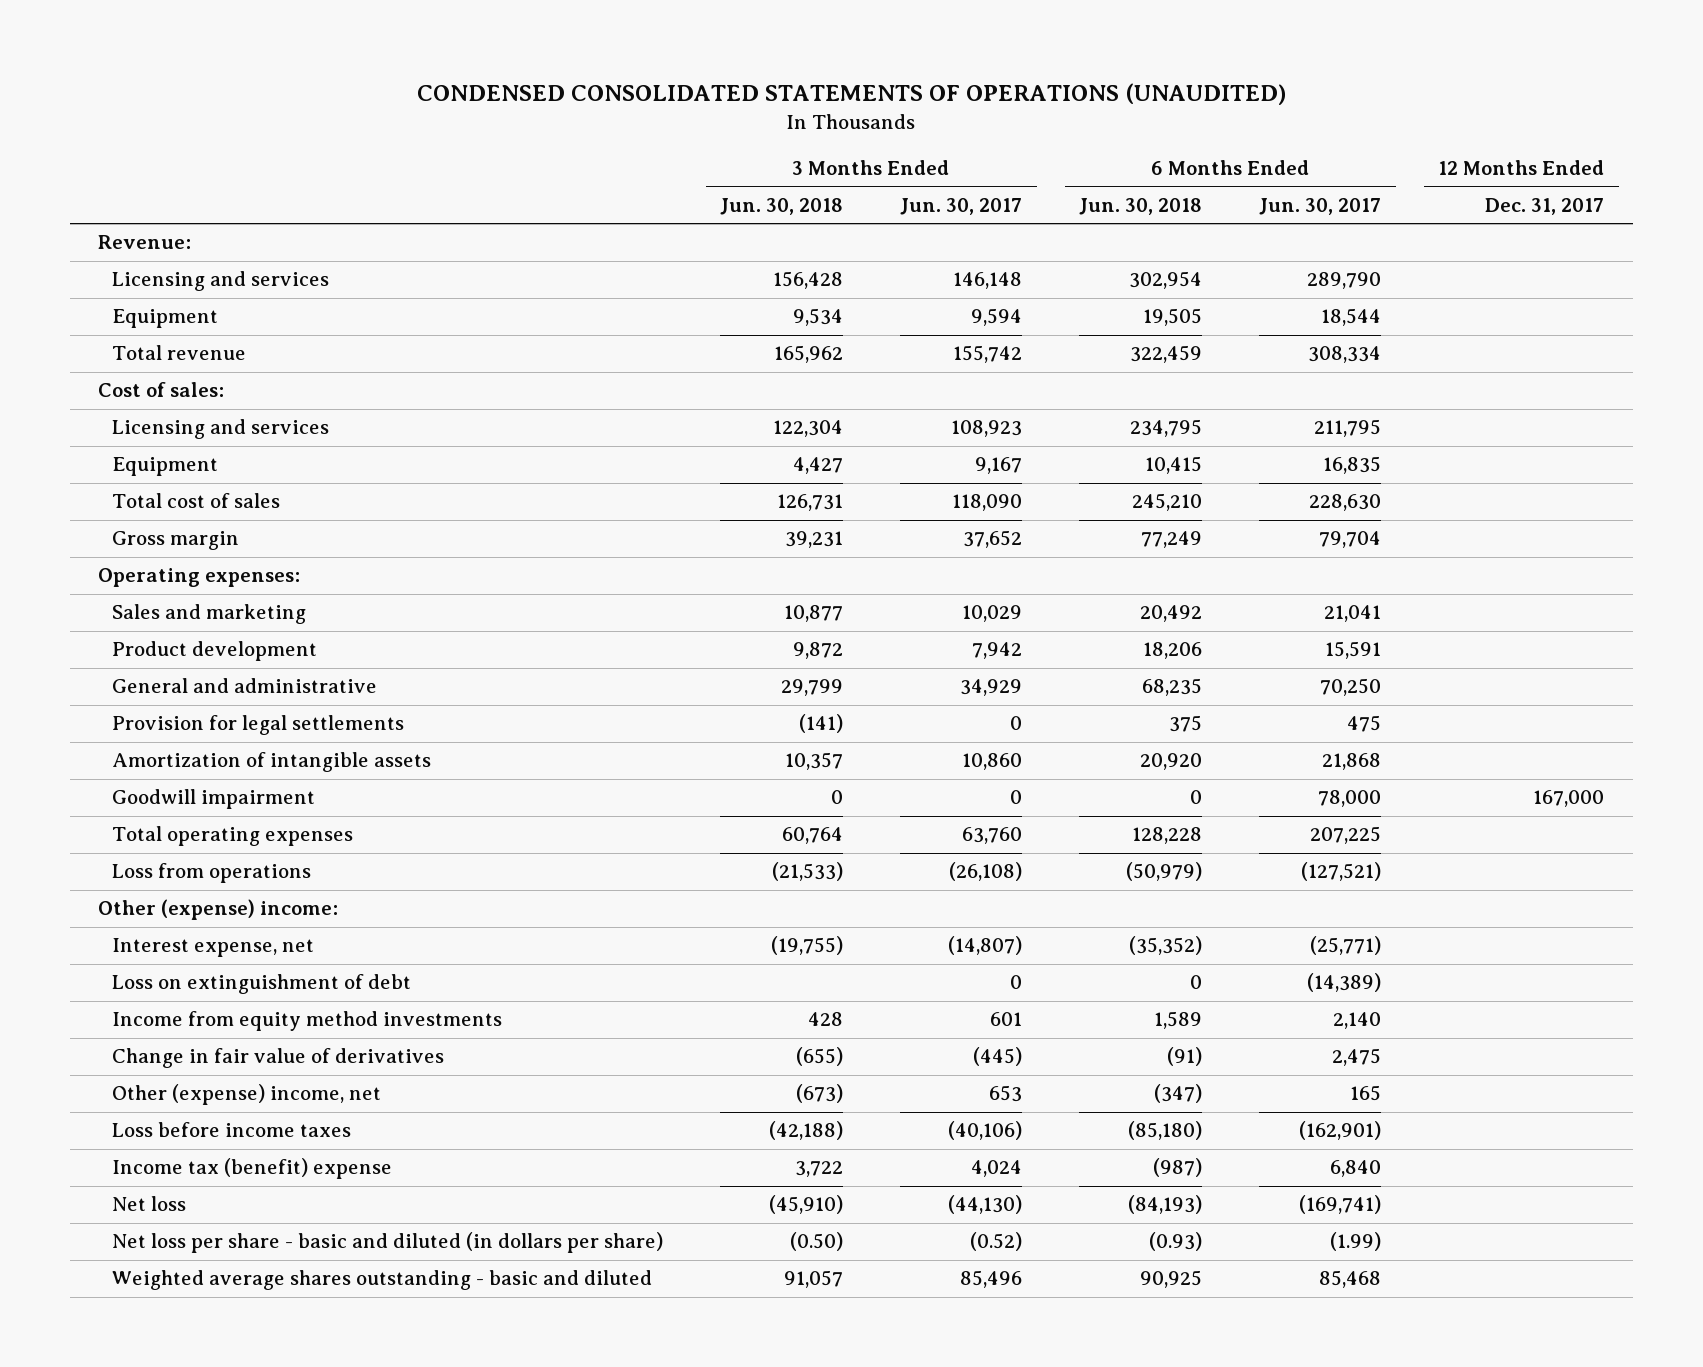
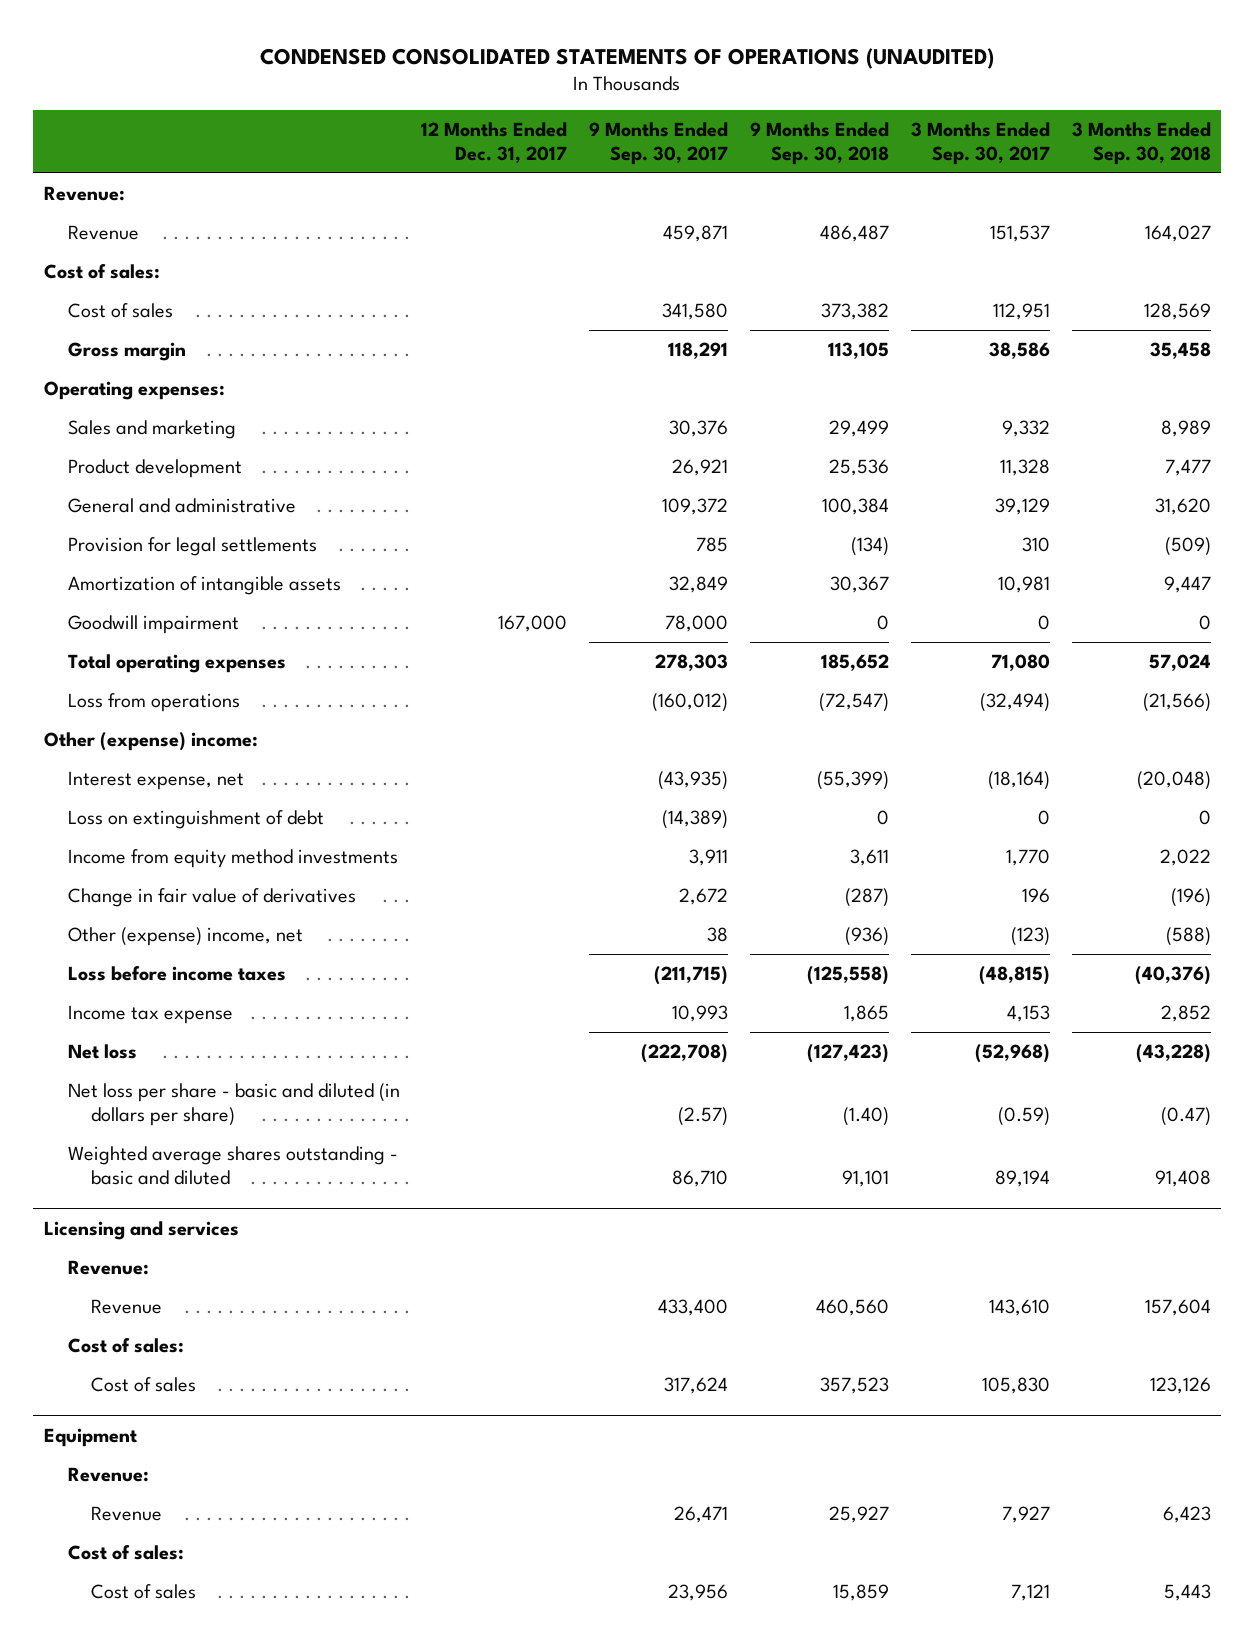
- | 3 Months Ended Jun. 30, 2018 | 3 Months Ended Jun. 30, 2017 | 6 Months Ended Jun. 30, 2018 | 6 Months Ended Jun. 30, 2017 | 12 Months Ended Dec. 31, 2017
+ | 12 Months Ended Dec. 31, 2017 | 9 Months Ended Sep. 30, 2017 | 9 Months Ended Sep. 30, 2018 | 3 Months Ended Sep. 30, 2017 | 3 Months Ended Sep. 30, 2018
- Licensing and services | 156,428 | 146,148 | 302,954 | 289,790 |
- Equipment | 9,534 | 9,594 | 19,505 | 18,544 |
- Total revenue | 165,962 | 155,742 | 322,459 | 308,334 |
+ Revenue | | 459,871 | 486,487 | 151,537 | 164,027
- Licensing and services | 122,304 | 108,923 | 234,795 | 211,795 |
- Equipment | 4,427 | 9,167 | 10,415 | 16,835 |
- Total cost of sales | 126,731 | 118,090 | 245,210 | 228,630 |
+ Cost of sales | | 341,580 | 373,382 | 112,951 | 128,569
- Income tax (benefit) expense | 3,722 | 4,024 | (987) | 6,840 |
+ Income tax expense | | 10,993 | 1,865 | 4,153 | 2,852
+ Licensing and services
+ Revenue:
+ Revenue | | 433,400 | 460,560 | 143,610 | 157,604
+ Cost of sales:
+ Cost of sales | | 317,624 | 357,523 | 105,830 | 123,126
+ Equipment
+ Revenue:
+ Revenue | | 26,471 | 25,927 | 7,927 | 6,423
+ Cost of sales:
+ Cost of sales | | 23,956 | 15,859 | 7,121 | 5,443

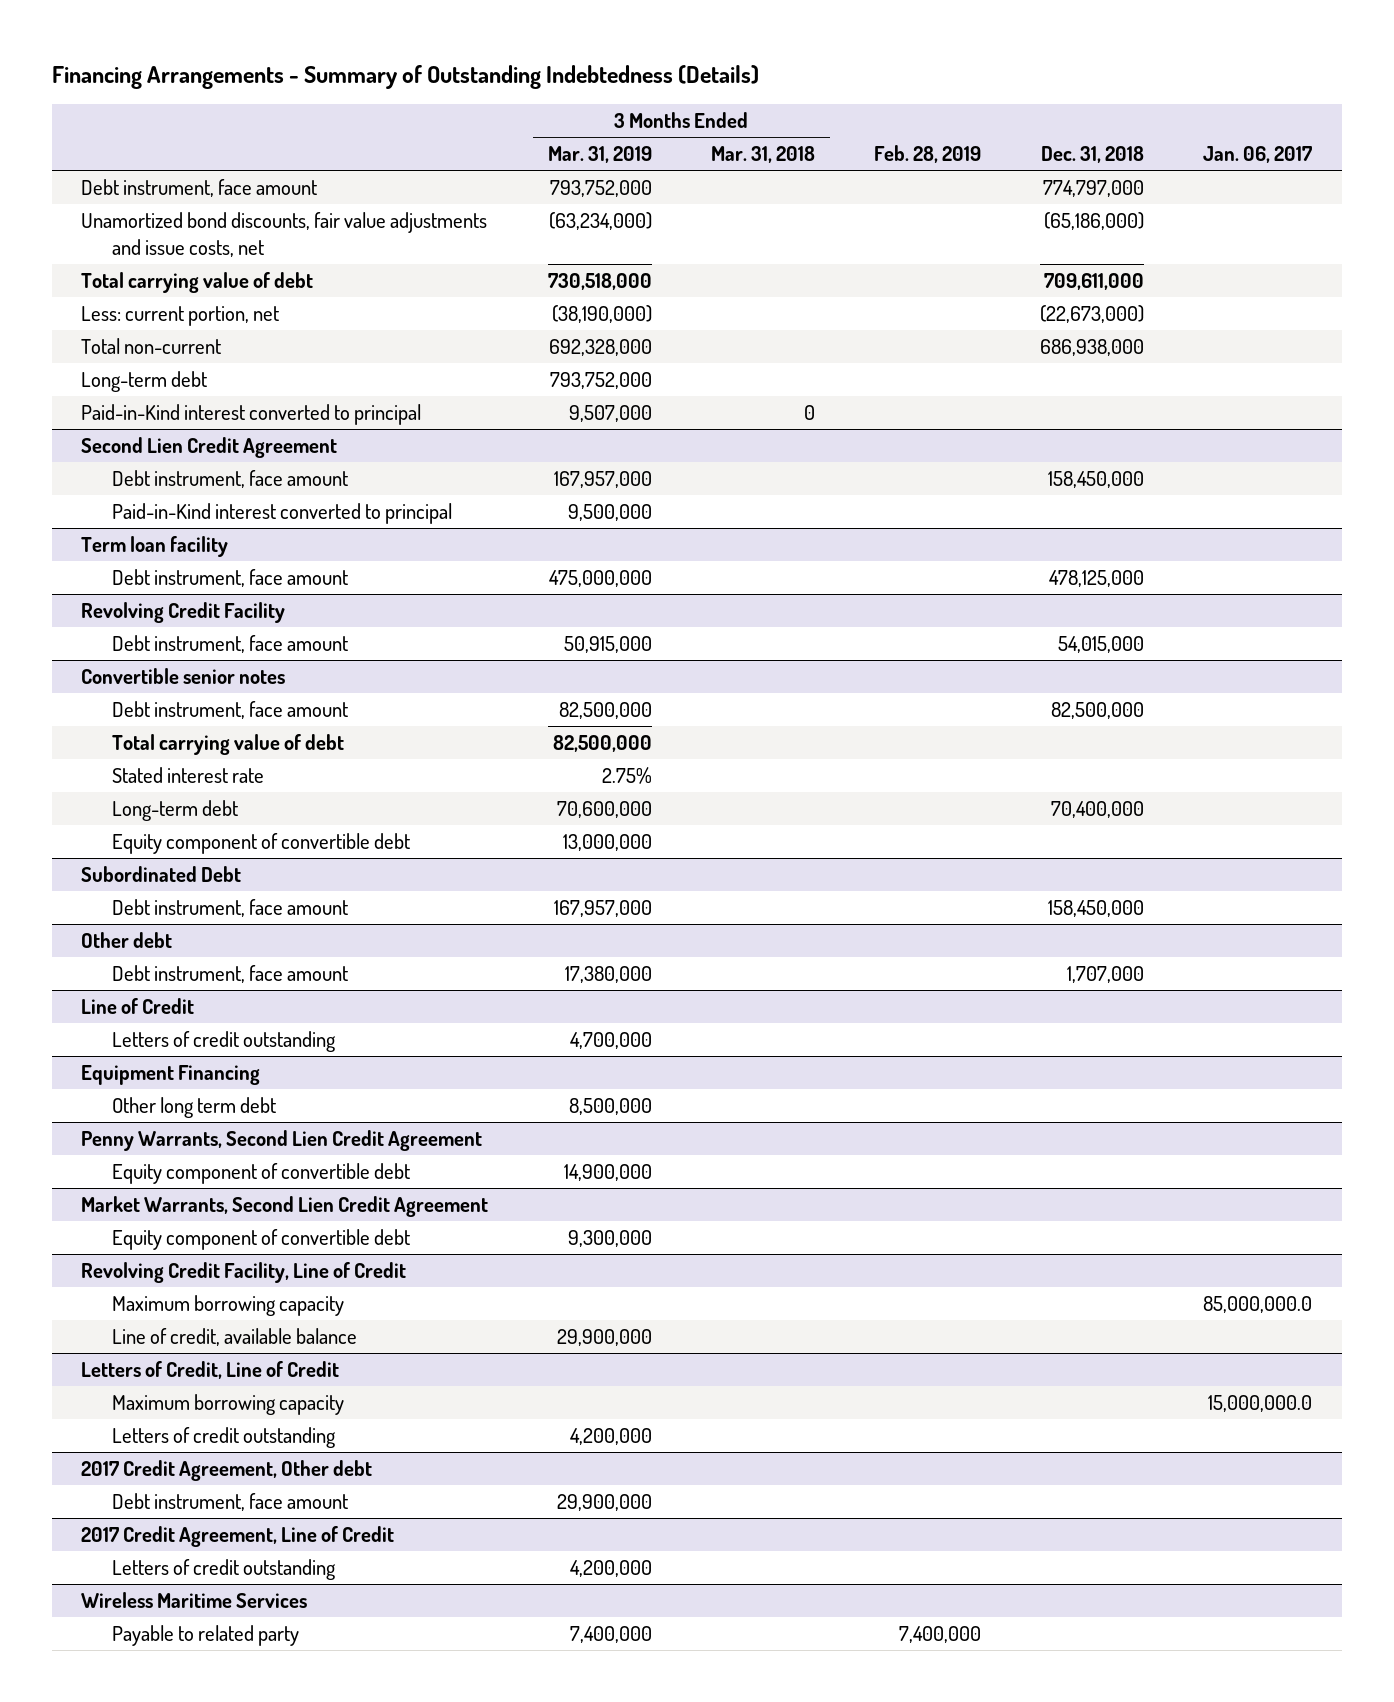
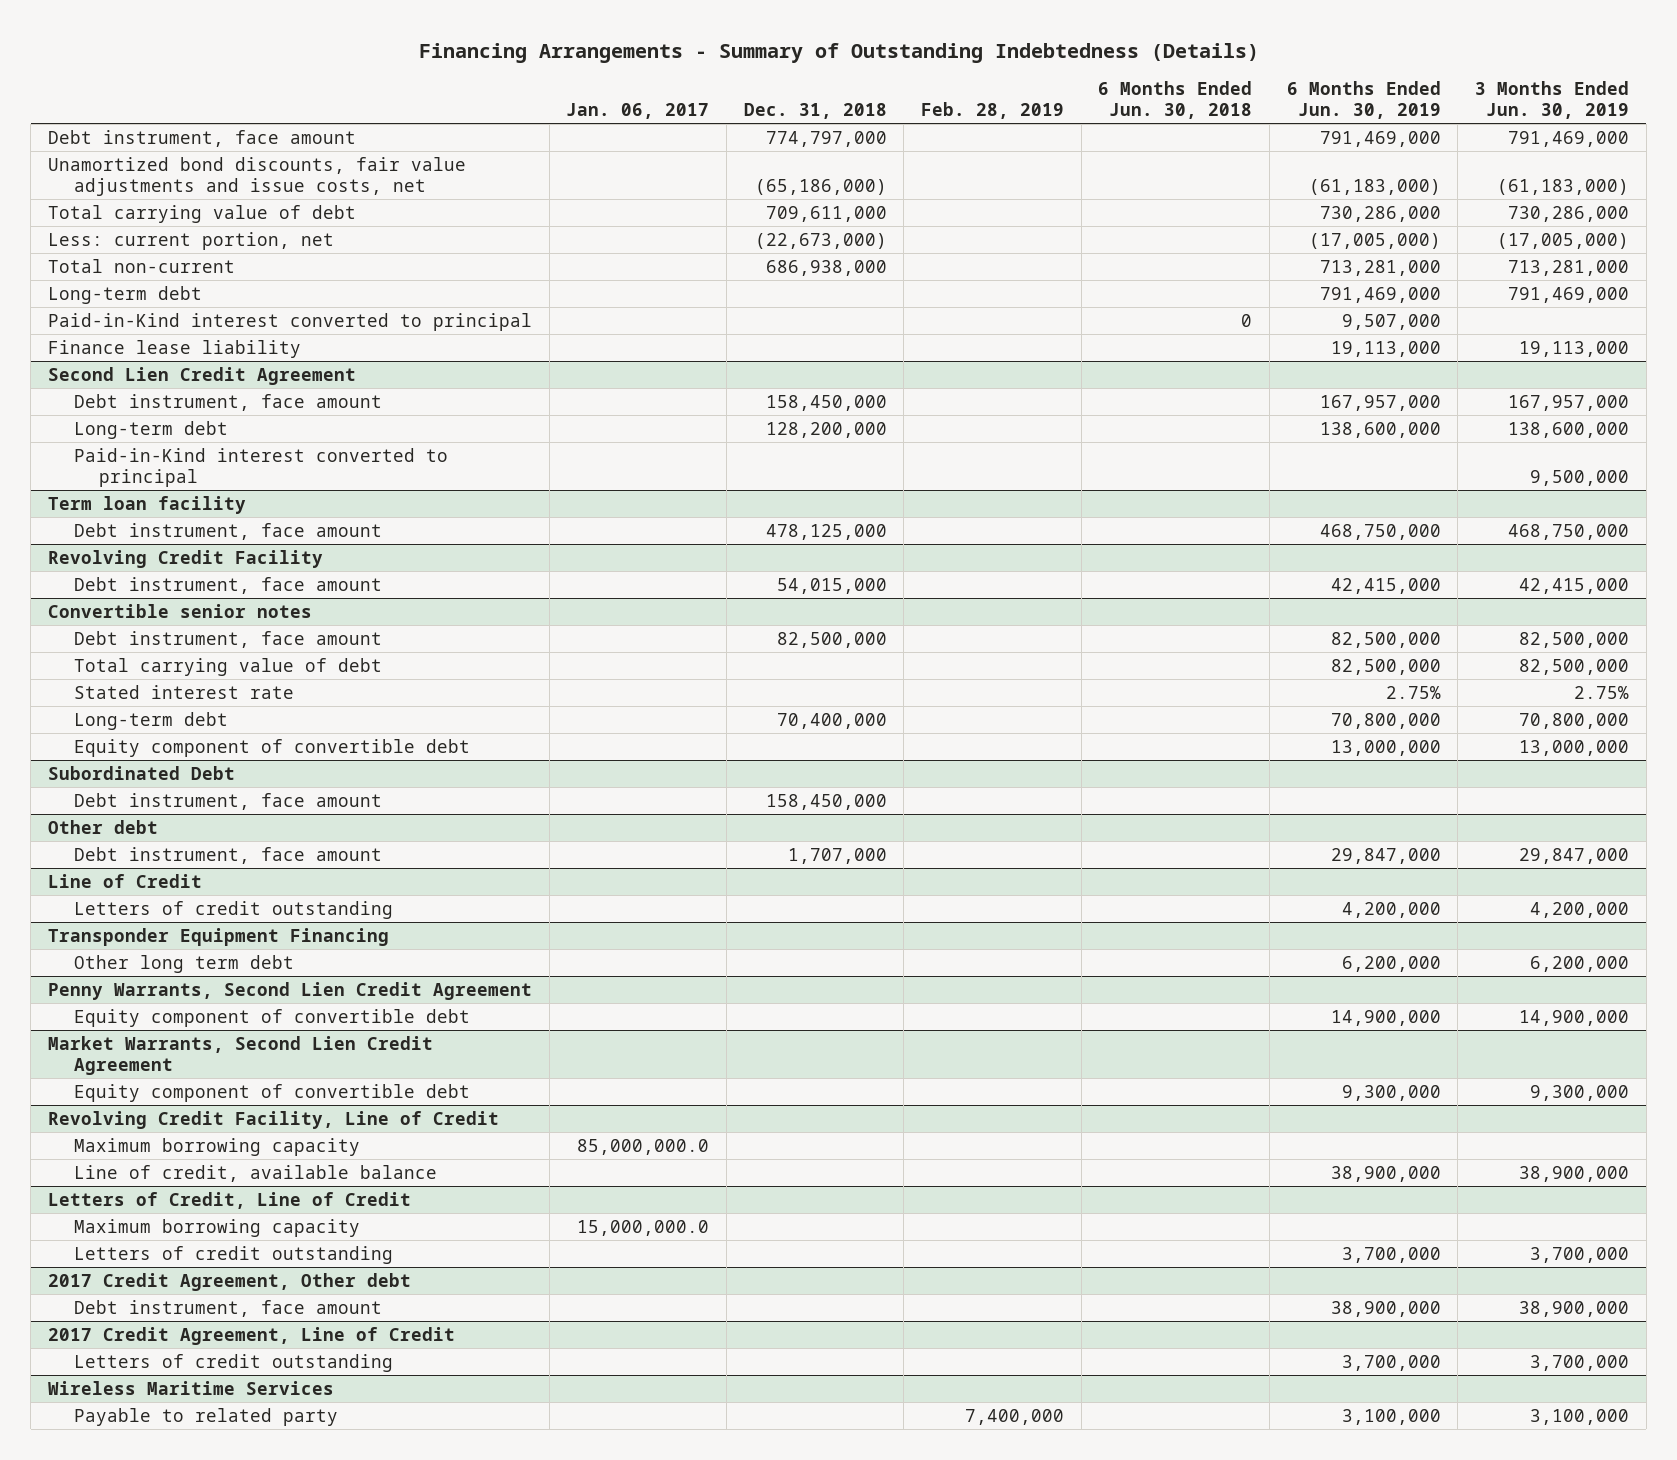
- | 3 Months Ended Mar. 31, 2019 | 3 Months Ended Mar. 31, 2018 | Feb. 28, 2019 | Dec. 31, 2018 | Jan. 06, 2017
+ | Jan. 06, 2017 | Dec. 31, 2018 | Feb. 28, 2019 | 6 Months Ended Jun. 30, 2018 | 6 Months Ended Jun. 30, 2019 | 3 Months Ended Jun. 30, 2019
+ Finance lease liability | | | | | 19,113,000 | 19,113,000
@ Second Lien Credit Agreement
+ Long-term debt | | 128,200,000 | | | 138,600,000 | 138,600,000
- Equipment Financing
- Other long term debt | 8,500,000 | | | |
+ Transponder Equipment Financing
+ Other long term debt | | | | | 6,200,000 | 6,200,000

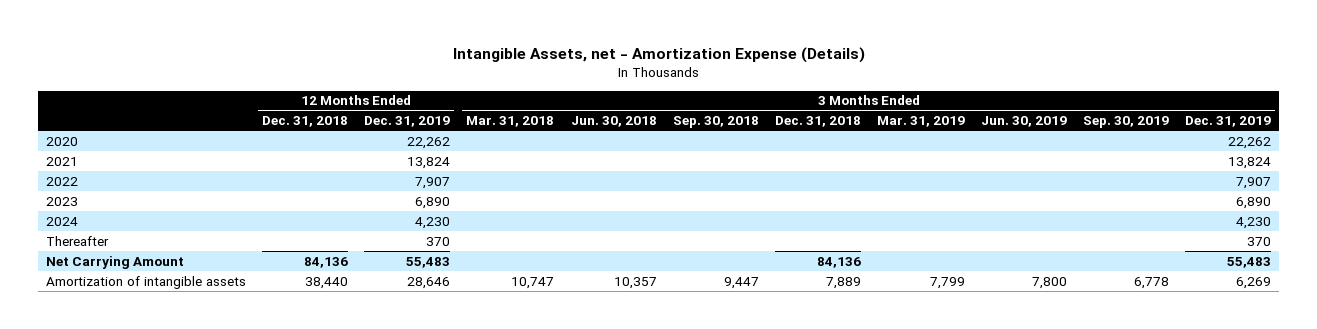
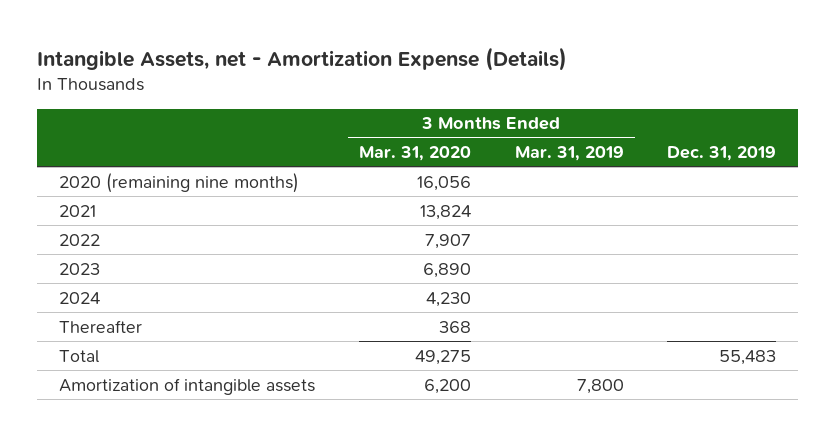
- | 12 Months Ended Dec. 31, 2018 | 12 Months Ended Dec. 31, 2019 | 3 Months Ended Mar. 31, 2018 | 3 Months Ended Jun. 30, 2018 | 3 Months Ended Sep. 30, 2018 | 3 Months Ended Dec. 31, 2018 | 3 Months Ended Mar. 31, 2019 | 3 Months Ended Jun. 30, 2019 | 3 Months Ended Sep. 30, 2019 | 3 Months Ended Dec. 31, 2019
+ | 3 Months Ended Mar. 31, 2020 | 3 Months Ended Mar. 31, 2019 | Dec. 31, 2019
- 2020 | | 22,262 | | | | | | | | 22,262
+ 2020 (remaining nine months) | 16,056 | |
- Net Carrying Amount | 84,136 | 55,483 | | | | 84,136 | | | | 55,483
- Amortization of intangible assets | 38,440 | 28,646 | 10,747 | 10,357 | 9,447 | 7,889 | 7,799 | 7,800 | 6,778 | 6,269
+ Total | 49,275 | | 55,483
+ Amortization of intangible assets | 6,200 | 7,800 |

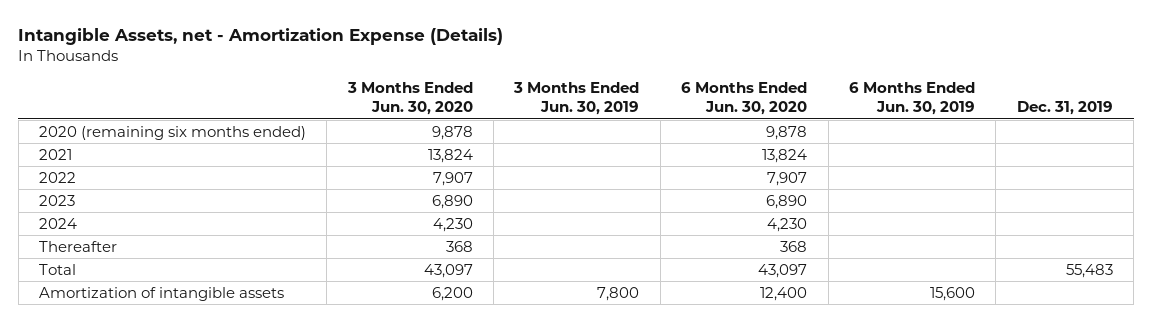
- | 3 Months Ended Mar. 31, 2020 | 3 Months Ended Mar. 31, 2019 | Dec. 31, 2019
+ | 3 Months Ended Jun. 30, 2020 | 3 Months Ended Jun. 30, 2019 | 6 Months Ended Jun. 30, 2020 | 6 Months Ended Jun. 30, 2019 | Dec. 31, 2019
- 2020 (remaining nine months) | 16,056 | |
+ 2020 (remaining six months ended) | 9,878 | | 9,878 | |

